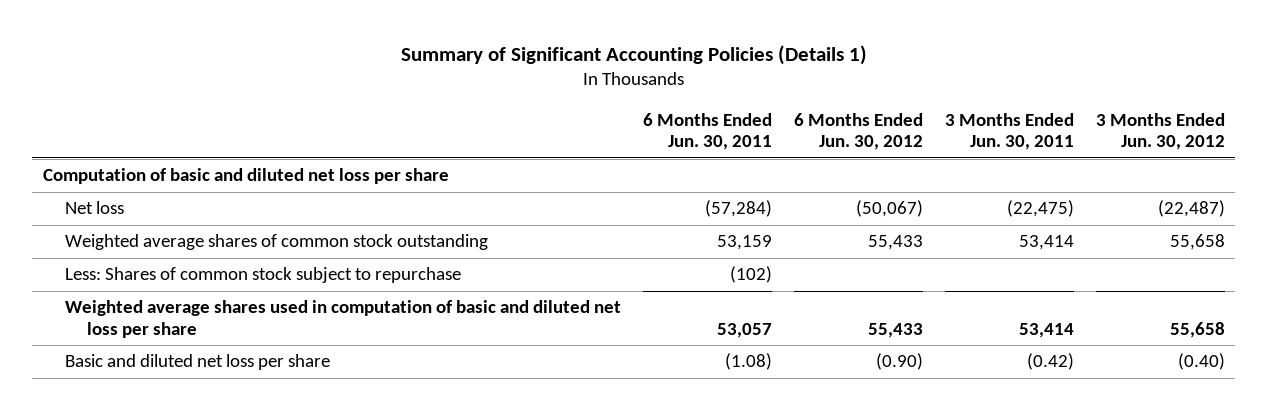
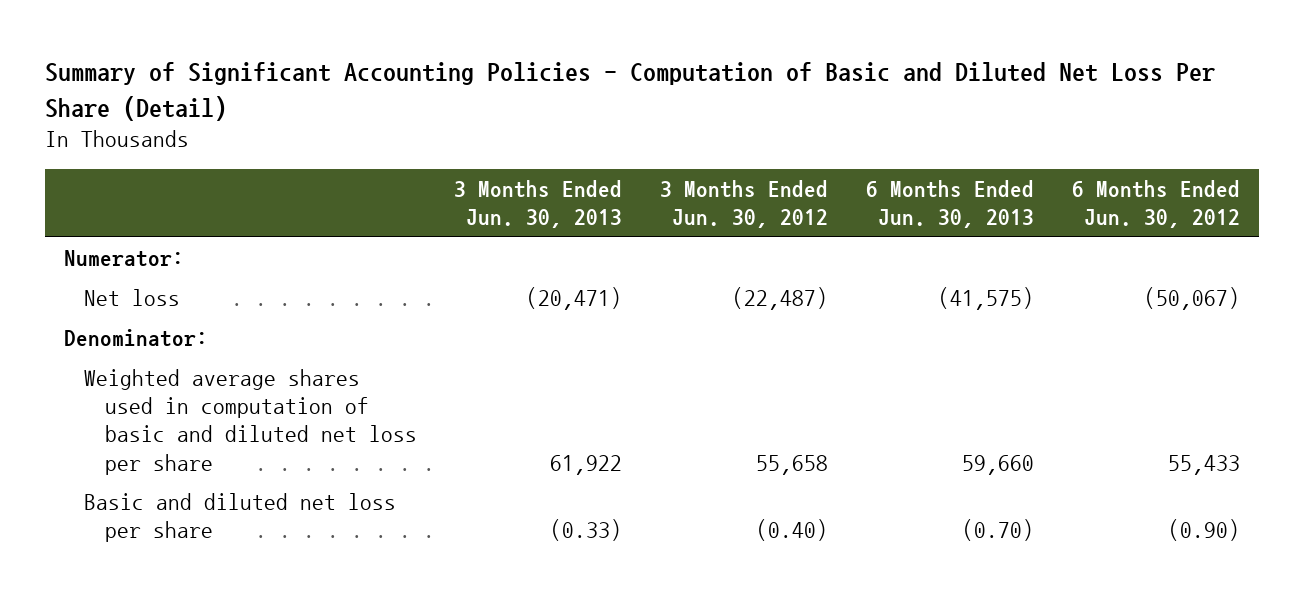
- Summary of Significant Accounting Policies (Details 1)
+ Summary of Significant Accounting Policies - Computation of Basic and Diluted Net Loss Per Share (Detail)
- | 6 Months Ended Jun. 30, 2011 | 6 Months Ended Jun. 30, 2012 | 3 Months Ended Jun. 30, 2011 | 3 Months Ended Jun. 30, 2012
+ | 3 Months Ended Jun. 30, 2013 | 3 Months Ended Jun. 30, 2012 | 6 Months Ended Jun. 30, 2013 | 6 Months Ended Jun. 30, 2012
- Computation of basic and diluted net loss per share
+ Numerator:
- Weighted average shares of common stock outstanding | 53,159 | 55,433 | 53,414 | 55,658
- Less: Shares of common stock subject to repurchase | (102) | | |
+ Denominator:

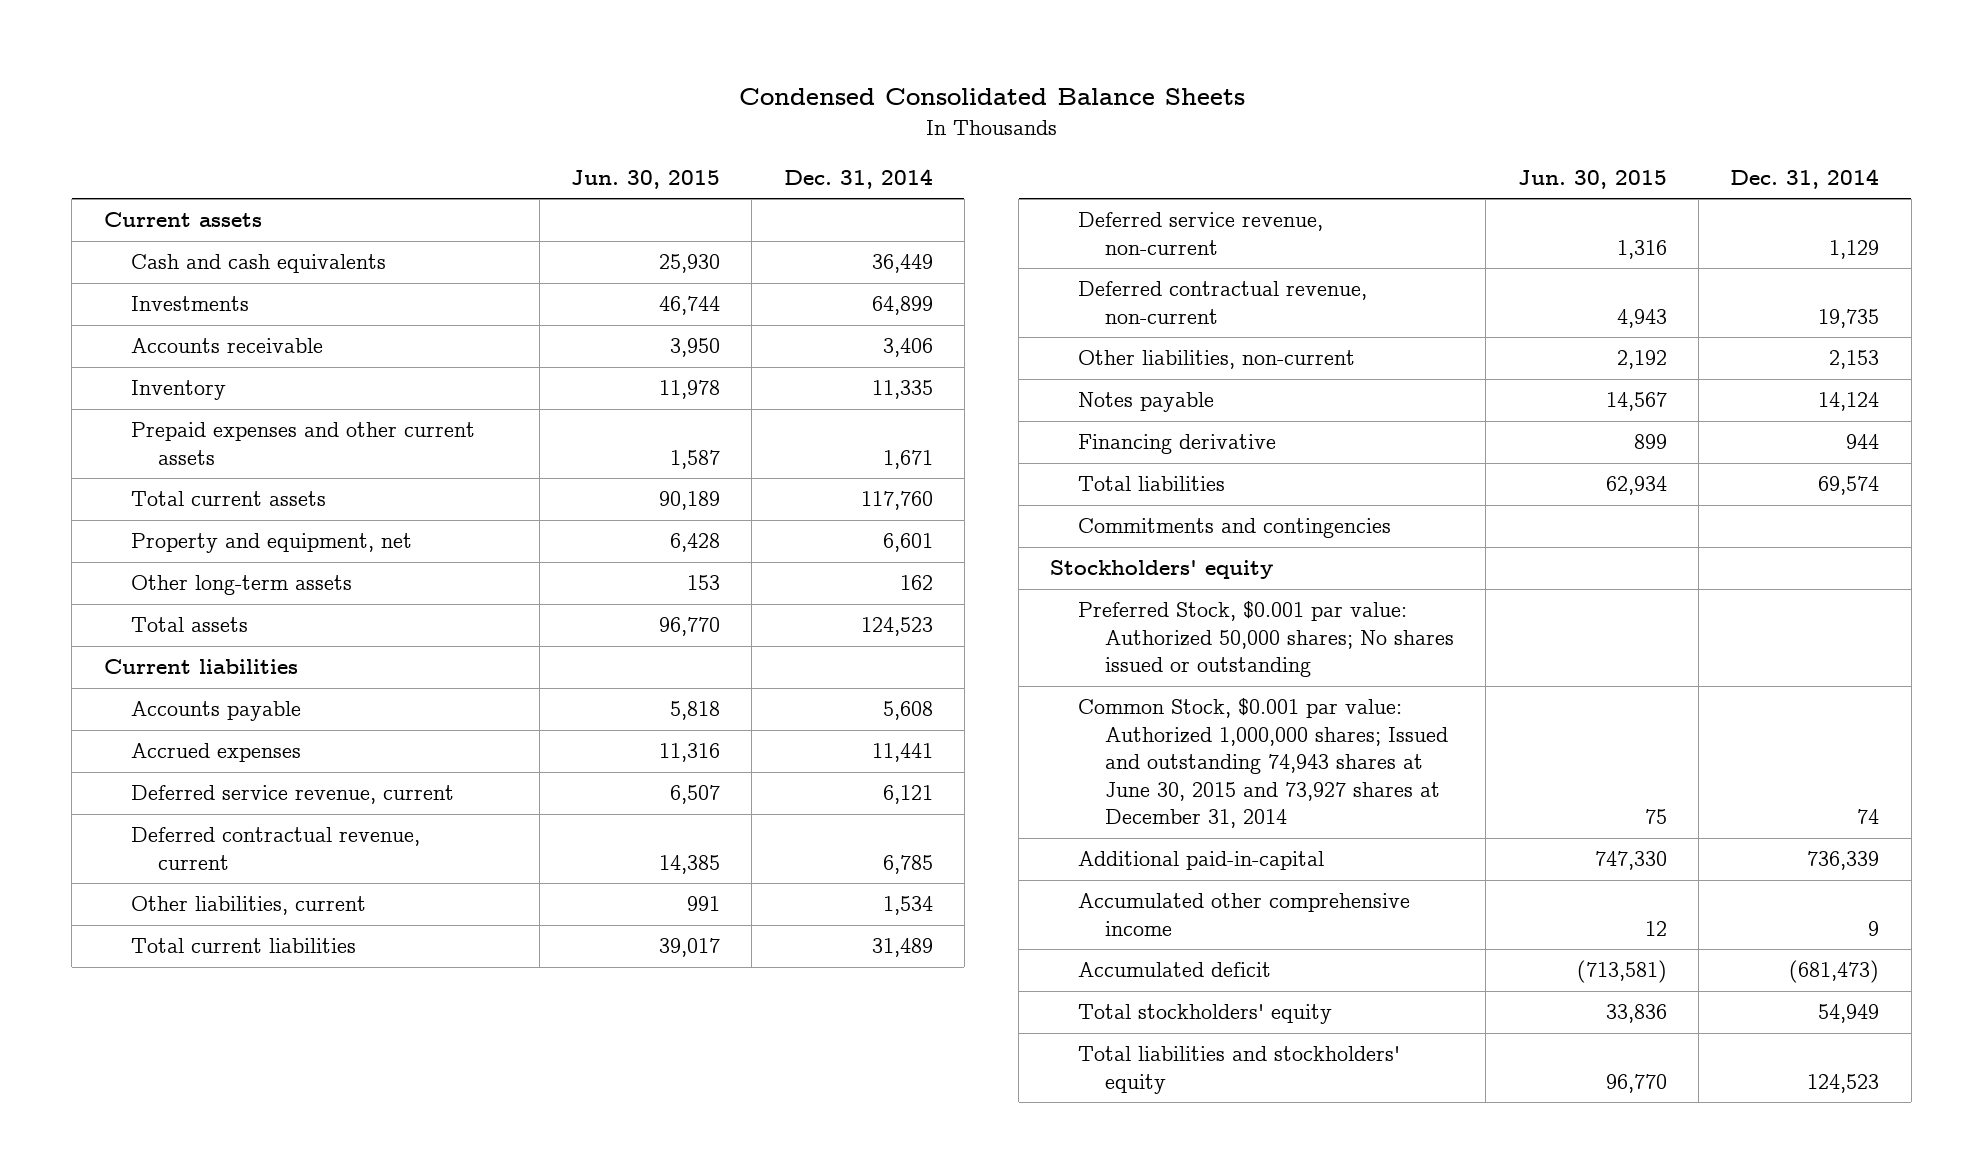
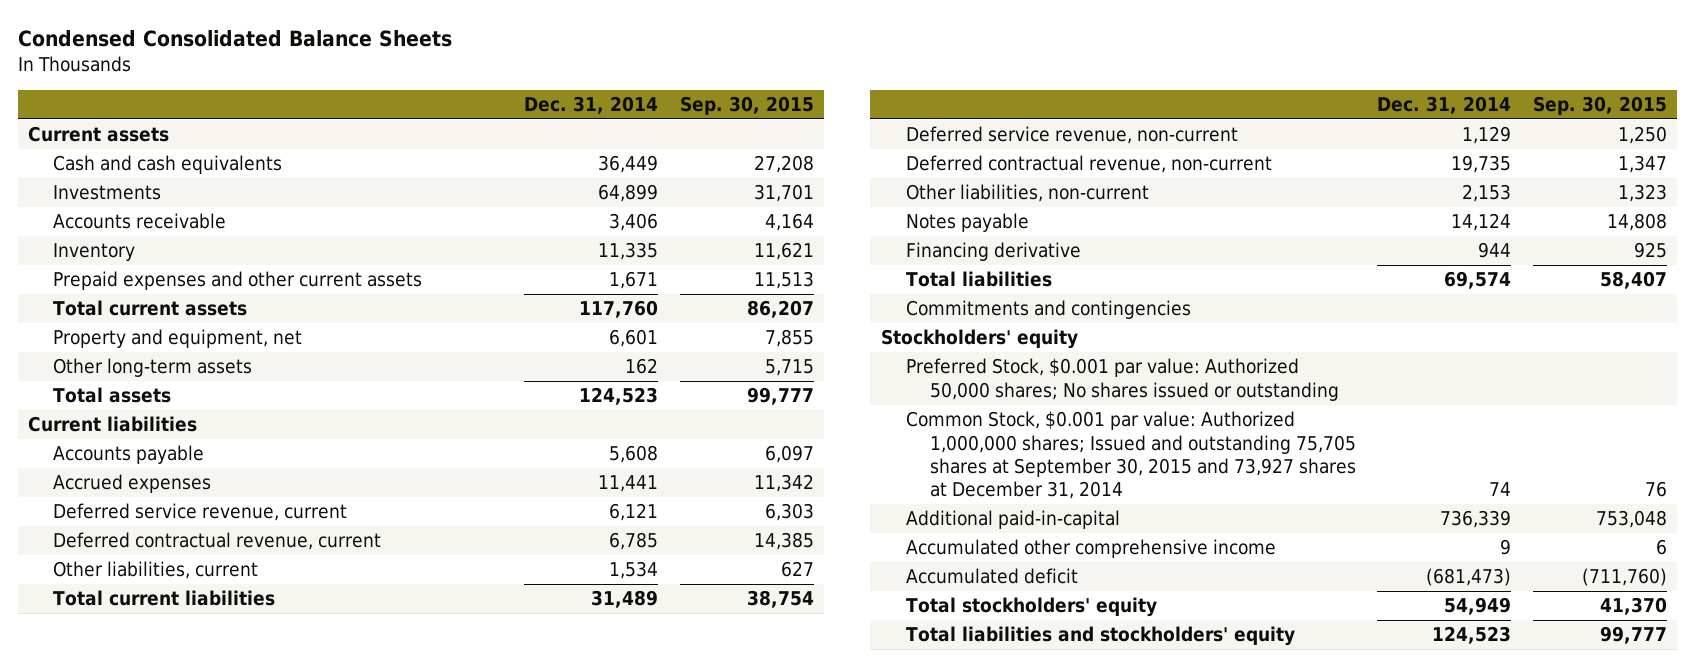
- | Jun. 30, 2015 | Dec. 31, 2014
+ | Dec. 31, 2014 | Sep. 30, 2015
- Common Stock, $0.001 par value: Authorized 1,000,000 shares; Issued and outstanding 74,943 shares at June 30, 2015 and 73,927 shares at December 31, 2014 | 75 | 74
+ Common Stock, $0.001 par value: Authorized 1,000,000 shares; Issued and outstanding 75,705 shares at September 30, 2015 and 73,927 shares at December 31, 2014 | 74 | 76

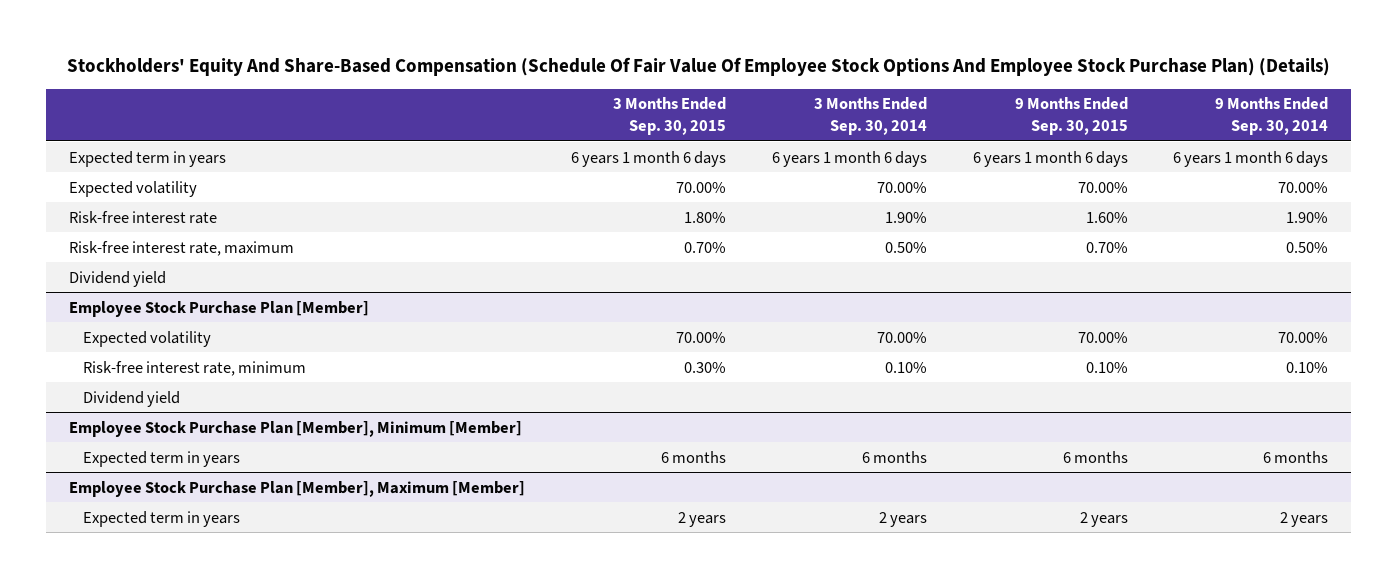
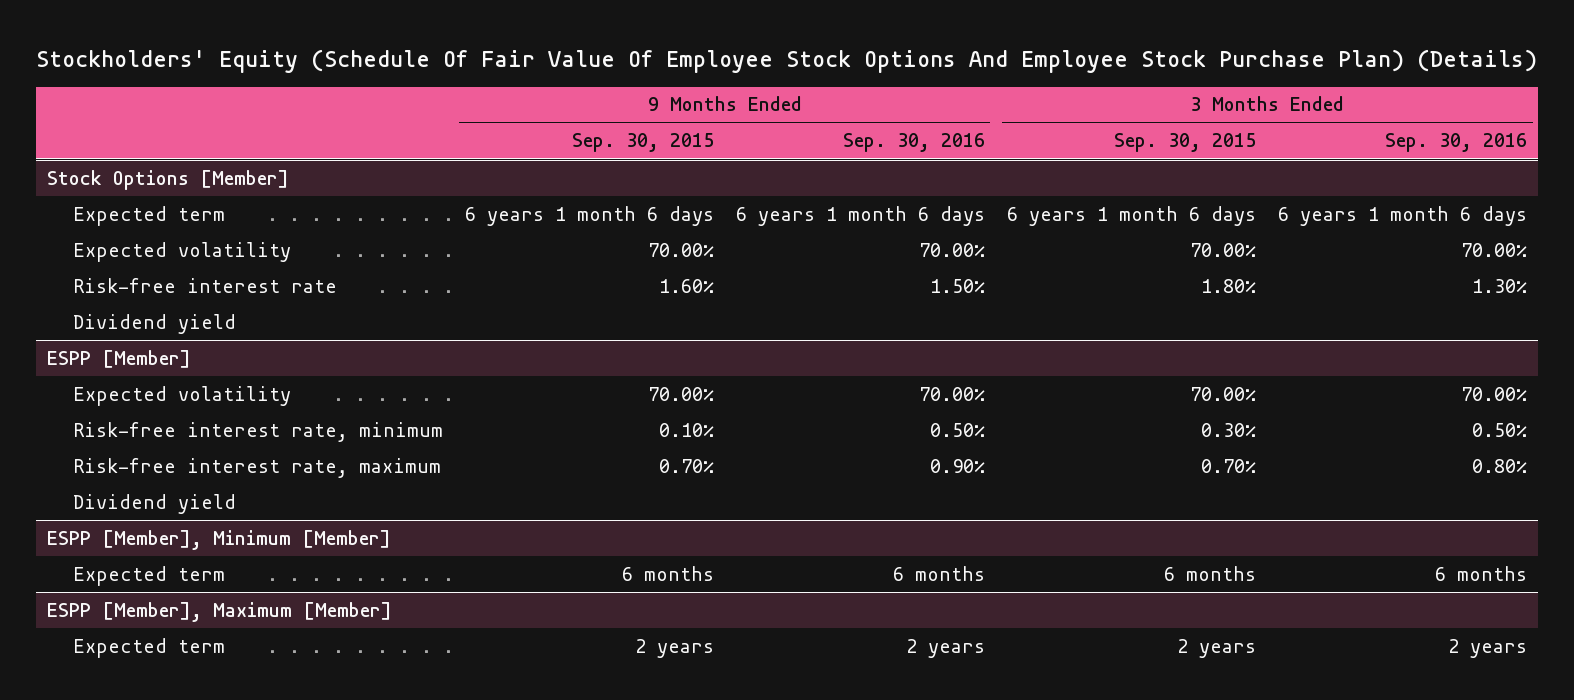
- Stockholders' Equity And Share-Based Compensation (Schedule Of Fair Value Of Employee Stock Options And Employee Stock Purchase Plan) (Details)
+ Stockholders' Equity (Schedule Of Fair Value Of Employee Stock Options And Employee Stock Purchase Plan) (Details)
- | 3 Months Ended Sep. 30, 2015 | 3 Months Ended Sep. 30, 2014 | 9 Months Ended Sep. 30, 2015 | 9 Months Ended Sep. 30, 2014
+ | 9 Months Ended Sep. 30, 2015 | 9 Months Ended Sep. 30, 2016 | 3 Months Ended Sep. 30, 2015 | 3 Months Ended Sep. 30, 2016
- Expected term in years | 6 years 1 month 6 days | 6 years 1 month 6 days | 6 years 1 month 6 days | 6 years 1 month 6 days
+ Stock Options [Member]
+ Expected term | 6 years 1 month 6 days | 6 years 1 month 6 days | 6 years 1 month 6 days | 6 years 1 month 6 days
- Risk-free interest rate, maximum | 0.70% | 0.50% | 0.70% | 0.50%
- Employee Stock Purchase Plan [Member]
+ ESPP [Member]
+ Risk-free interest rate, maximum | 0.70% | 0.90% | 0.70% | 0.80%
- Employee Stock Purchase Plan [Member], Minimum [Member]
- Expected term in years | 6 months | 6 months | 6 months | 6 months
- Employee Stock Purchase Plan [Member], Maximum [Member]
- Expected term in years | 2 years | 2 years | 2 years | 2 years
+ ESPP [Member], Minimum [Member]
+ Expected term | 6 months | 6 months | 6 months | 6 months
+ ESPP [Member], Maximum [Member]
+ Expected term | 2 years | 2 years | 2 years | 2 years

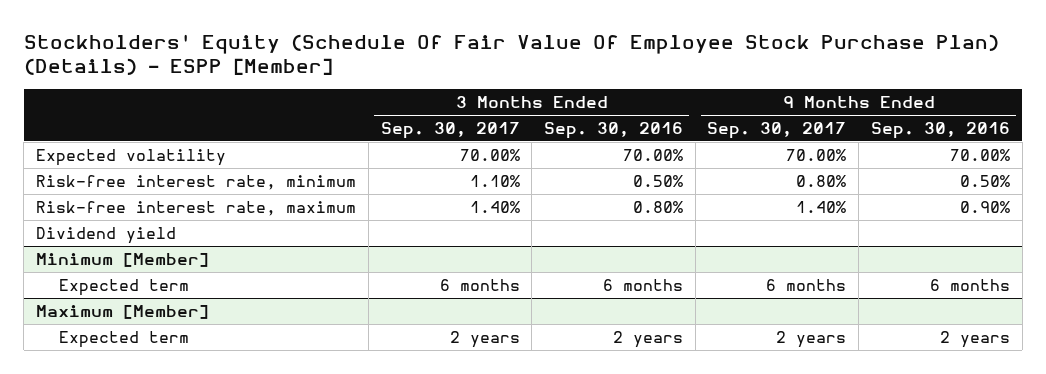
- Stockholders' Equity (Schedule Of Fair Value Of Employee Stock Options And Employee Stock Purchase Plan) (Details)
+ Stockholders' Equity (Schedule Of Fair Value Of Employee Stock Purchase Plan) (Details) - ESPP [Member]
- | 9 Months Ended Sep. 30, 2015 | 9 Months Ended Sep. 30, 2016 | 3 Months Ended Sep. 30, 2015 | 3 Months Ended Sep. 30, 2016
+ | 3 Months Ended Sep. 30, 2017 | 3 Months Ended Sep. 30, 2016 | 9 Months Ended Sep. 30, 2017 | 9 Months Ended Sep. 30, 2016
- Stock Options [Member]
- Expected term | 6 years 1 month 6 days | 6 years 1 month 6 days | 6 years 1 month 6 days | 6 years 1 month 6 days
- Risk-free interest rate | 1.60% | 1.50% | 1.80% | 1.30%
- Dividend yield
- ESPP [Member]
- Expected volatility | 70.00% | 70.00% | 70.00% | 70.00%
- ESPP [Member], Minimum [Member]
+ Minimum [Member]
- ESPP [Member], Maximum [Member]
+ Maximum [Member]

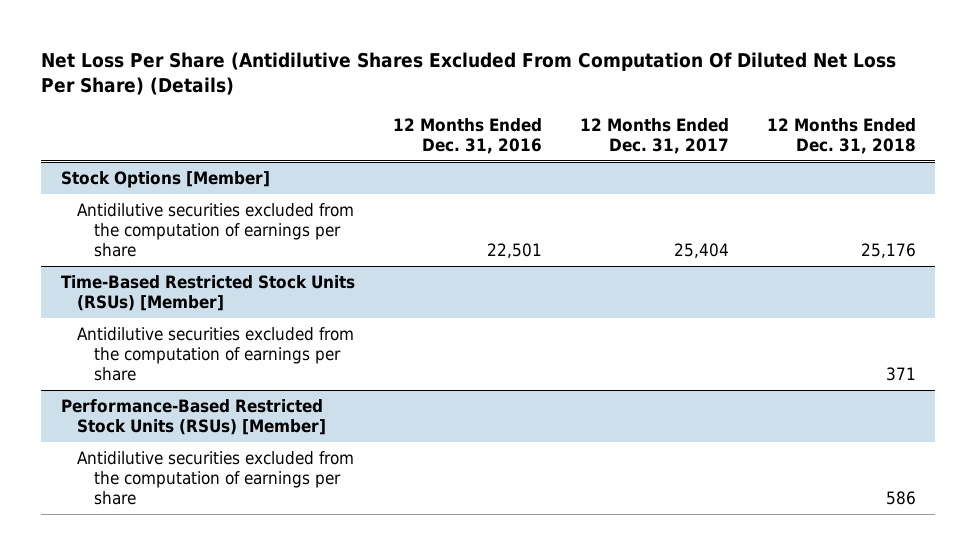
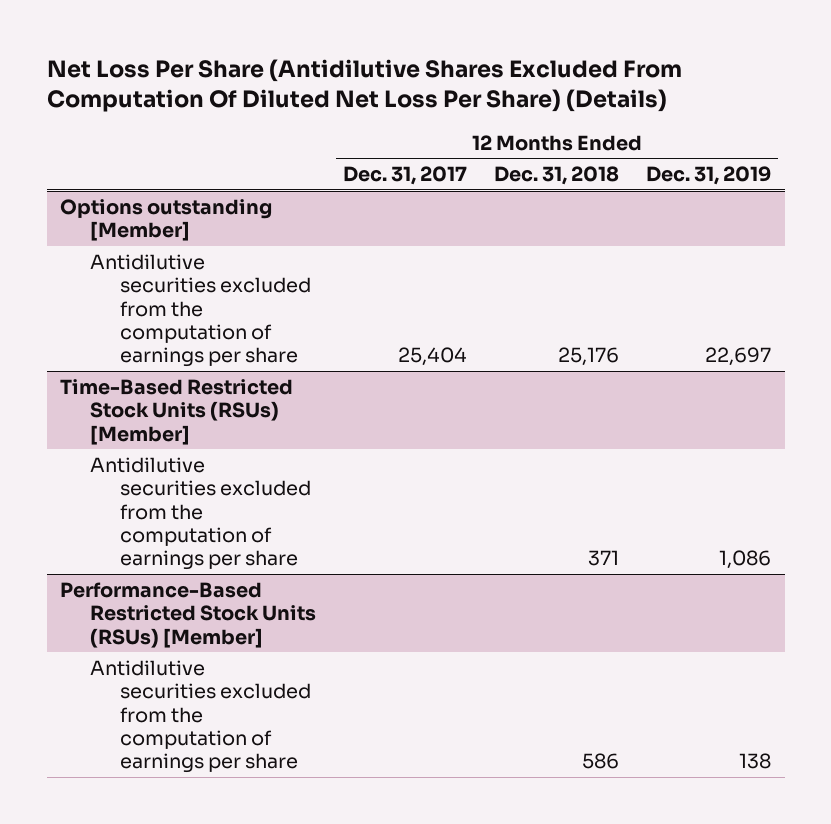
- | 12 Months Ended Dec. 31, 2016 | 12 Months Ended Dec. 31, 2017 | 12 Months Ended Dec. 31, 2018
+ | 12 Months Ended Dec. 31, 2017 | 12 Months Ended Dec. 31, 2018 | 12 Months Ended Dec. 31, 2019
- Stock Options [Member]
+ Options outstanding [Member]

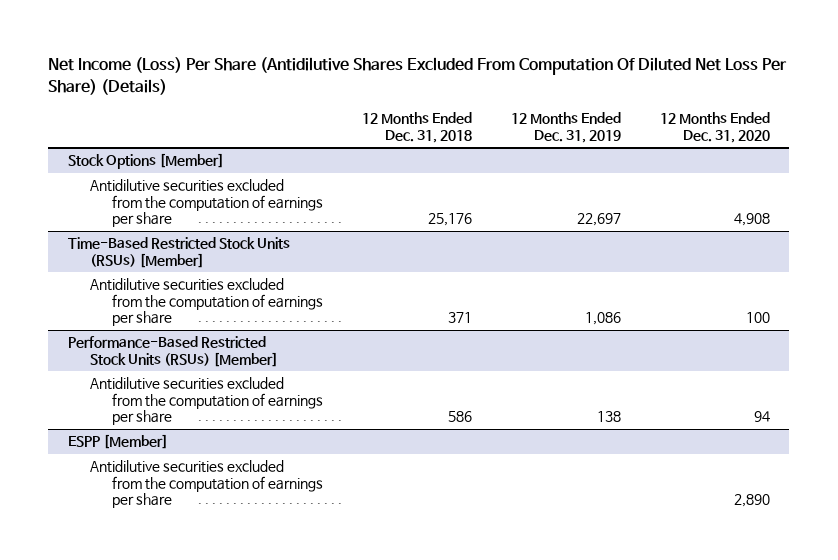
- Net Loss Per Share (Antidilutive Shares Excluded From Computation Of Diluted Net Loss Per Share) (Details)
+ Net Income (Loss) Per Share (Antidilutive Shares Excluded From Computation Of Diluted Net Loss Per Share) (Details)
- | 12 Months Ended Dec. 31, 2017 | 12 Months Ended Dec. 31, 2018 | 12 Months Ended Dec. 31, 2019
+ | 12 Months Ended Dec. 31, 2018 | 12 Months Ended Dec. 31, 2019 | 12 Months Ended Dec. 31, 2020
- Options outstanding [Member]
+ Stock Options [Member]
+ ESPP [Member]
+ Antidilutive securities excluded from the computation of earnings per share | | | 2,890

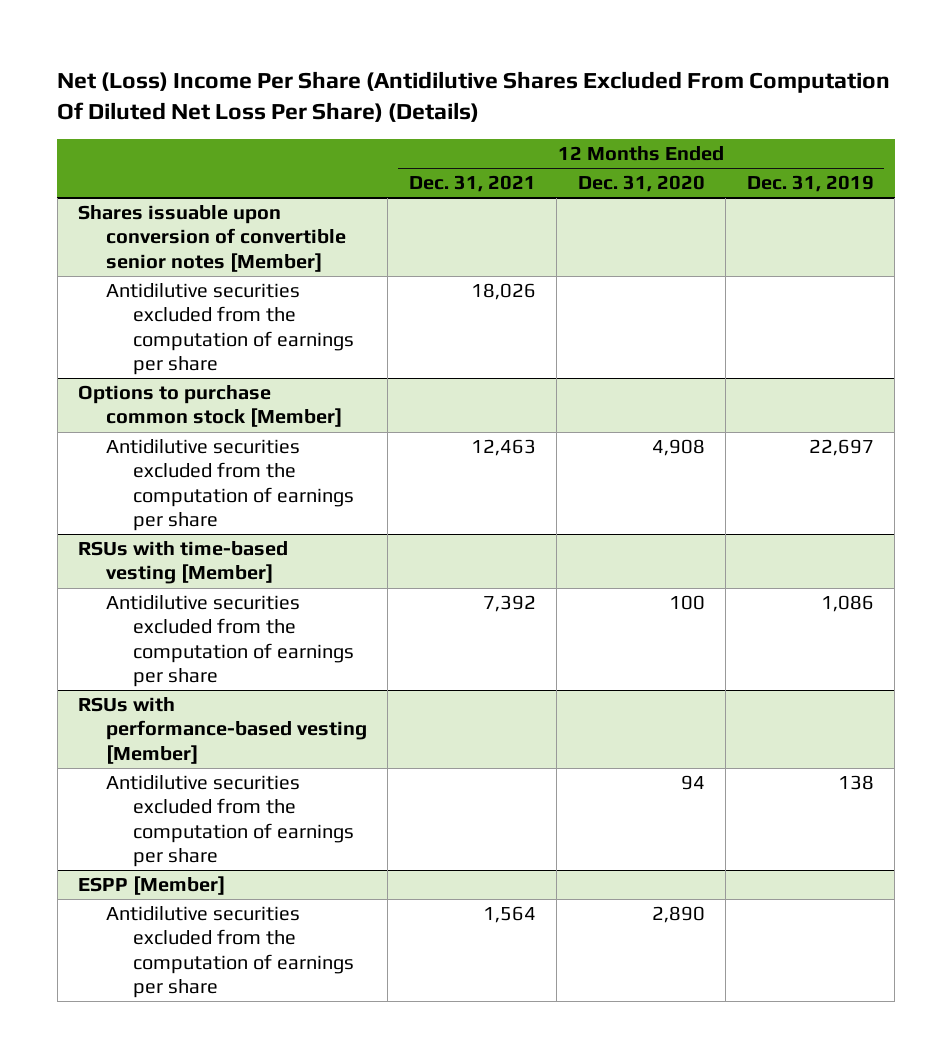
- Net Income (Loss) Per Share (Antidilutive Shares Excluded From Computation Of Diluted Net Loss Per Share) (Details)
+ Net (Loss) Income Per Share (Antidilutive Shares Excluded From Computation Of Diluted Net Loss Per Share) (Details)
- | 12 Months Ended Dec. 31, 2018 | 12 Months Ended Dec. 31, 2019 | 12 Months Ended Dec. 31, 2020
+ | 12 Months Ended Dec. 31, 2021 | 12 Months Ended Dec. 31, 2020 | 12 Months Ended Dec. 31, 2019
- Stock Options [Member]
+ Shares issuable upon conversion of convertible senior notes [Member]
+ Antidilutive securities excluded from the computation of earnings per share | 18,026 | |
+ Options to purchase common stock [Member]
- Time-Based Restricted Stock Units (RSUs) [Member]
+ RSUs with time-based vesting [Member]
- Performance-Based Restricted Stock Units (RSUs) [Member]
+ RSUs with performance-based vesting [Member]

